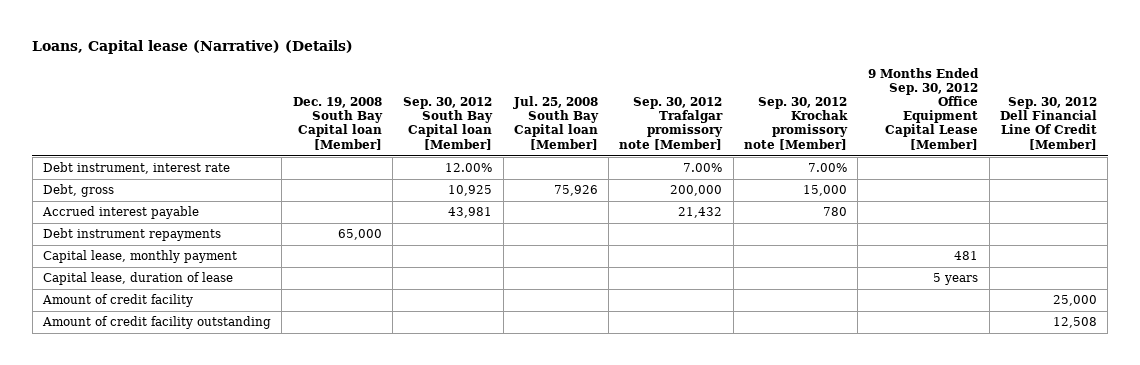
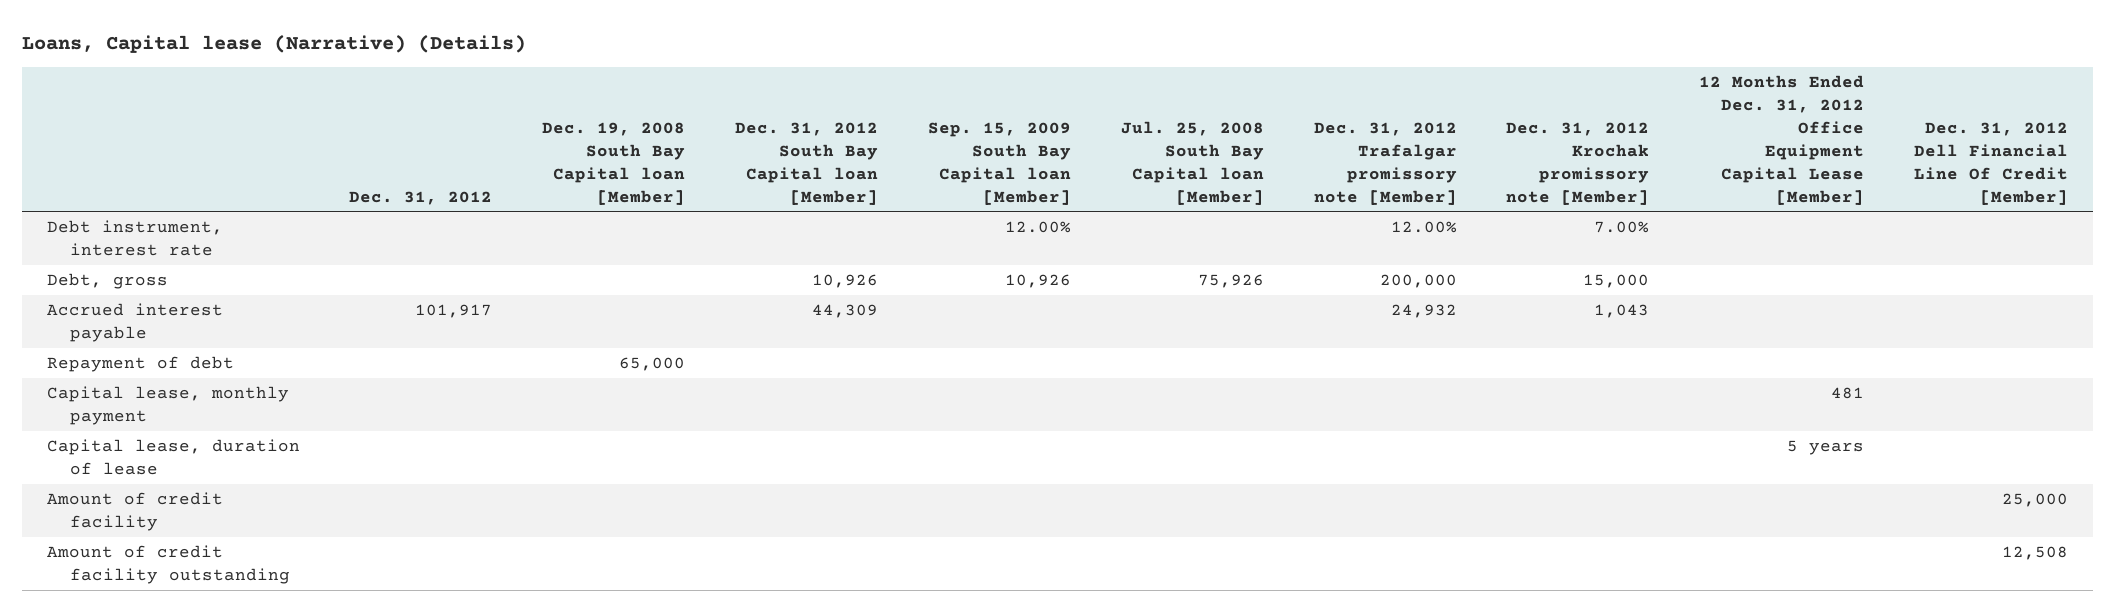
- | Dec. 19, 2008 South Bay Capital loan [Member] | Sep. 30, 2012 South Bay Capital loan [Member] | Jul. 25, 2008 South Bay Capital loan [Member] | Sep. 30, 2012 Trafalgar promissory note [Member] | Sep. 30, 2012 Krochak promissory note [Member] | 9 Months Ended Sep. 30, 2012 Office Equipment Capital Lease [Member] | Sep. 30, 2012 Dell Financial Line Of Credit [Member]
+ | Dec. 31, 2012 | Dec. 19, 2008 South Bay Capital loan [Member] | Dec. 31, 2012 South Bay Capital loan [Member] | Sep. 15, 2009 South Bay Capital loan [Member] | Jul. 25, 2008 South Bay Capital loan [Member] | Dec. 31, 2012 Trafalgar promissory note [Member] | Dec. 31, 2012 Krochak promissory note [Member] | 12 Months Ended Dec. 31, 2012 Office Equipment Capital Lease [Member] | Dec. 31, 2012 Dell Financial Line Of Credit [Member]
- Debt instrument repayments | 65,000 | | | | | |
+ Repayment of debt | | 65,000 | | | | | | |

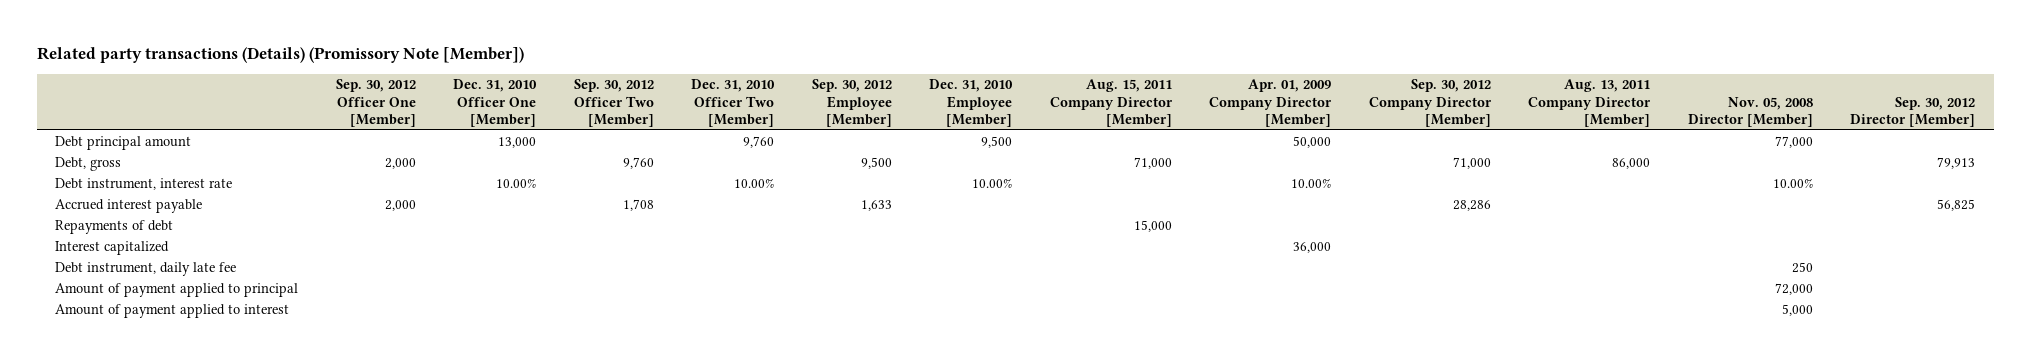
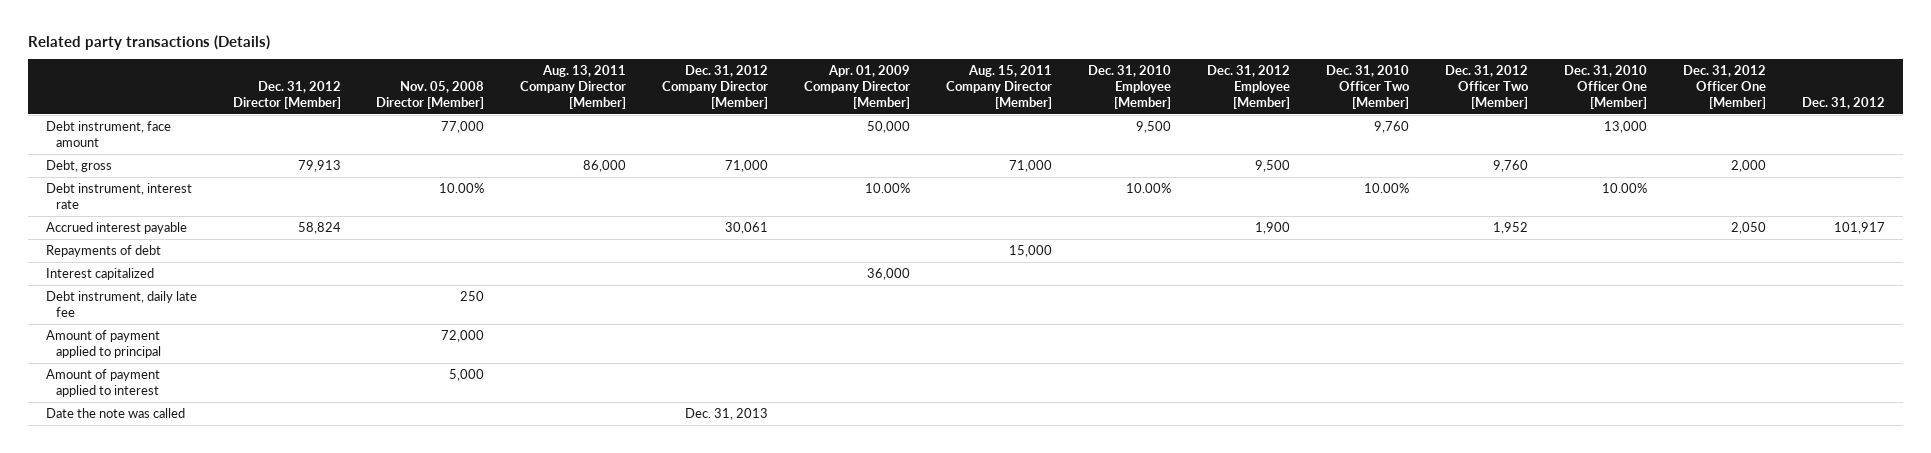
- Related party transactions (Details) (Promissory Note [Member])
+ Related party transactions (Details)
- | Sep. 30, 2012 Officer One [Member] | Dec. 31, 2010 Officer One [Member] | Sep. 30, 2012 Officer Two [Member] | Dec. 31, 2010 Officer Two [Member] | Sep. 30, 2012 Employee [Member] | Dec. 31, 2010 Employee [Member] | Aug. 15, 2011 Company Director [Member] | Apr. 01, 2009 Company Director [Member] | Sep. 30, 2012 Company Director [Member] | Aug. 13, 2011 Company Director [Member] | Nov. 05, 2008 Director [Member] | Sep. 30, 2012 Director [Member]
+ | Dec. 31, 2012 Director [Member] | Nov. 05, 2008 Director [Member] | Aug. 13, 2011 Company Director [Member] | Dec. 31, 2012 Company Director [Member] | Apr. 01, 2009 Company Director [Member] | Aug. 15, 2011 Company Director [Member] | Dec. 31, 2010 Employee [Member] | Dec. 31, 2012 Employee [Member] | Dec. 31, 2010 Officer Two [Member] | Dec. 31, 2012 Officer Two [Member] | Dec. 31, 2010 Officer One [Member] | Dec. 31, 2012 Officer One [Member] | Dec. 31, 2012
- Debt principal amount | | 13,000 | | 9,760 | | 9,500 | | 50,000 | | | 77,000 |
+ Debt instrument, face amount | | 77,000 | | | 50,000 | | 9,500 | | 9,760 | | 13,000 | |
+ Date the note was called | | | | Dec. 31, 2013 | | | | | | | | |

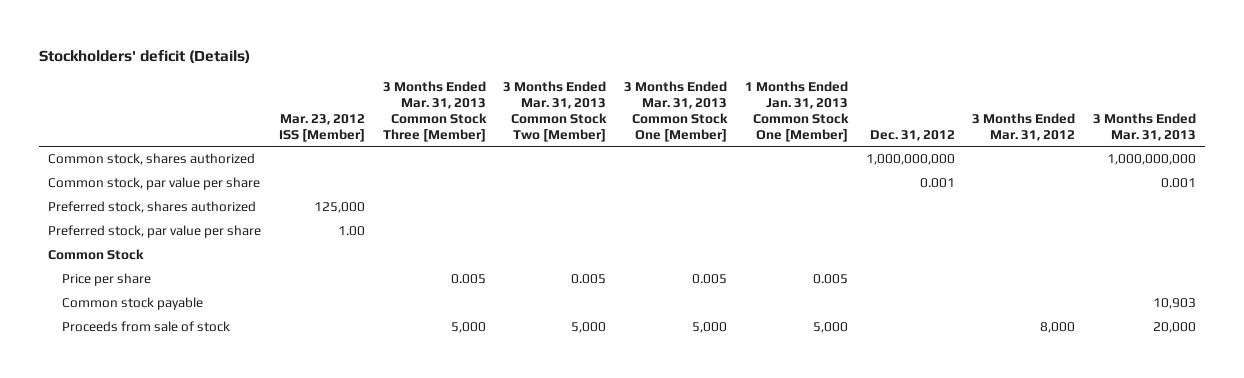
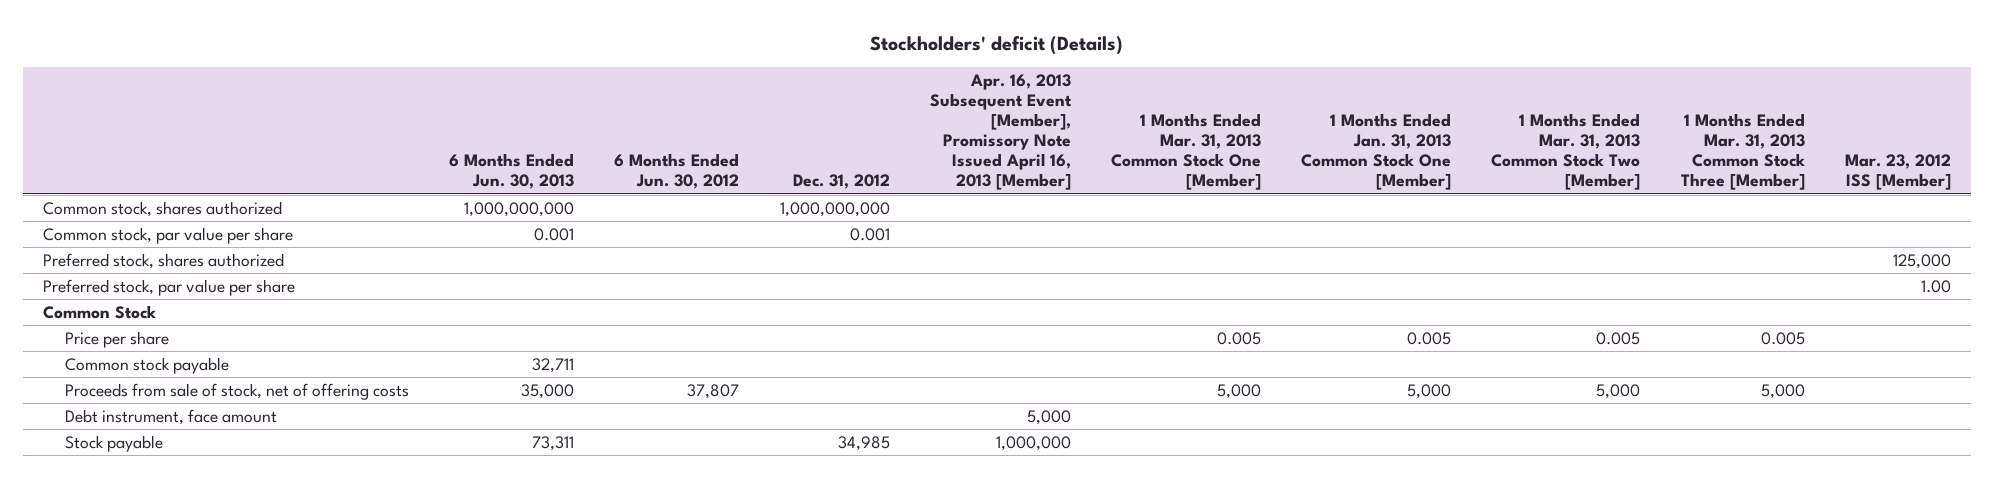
- | Mar. 23, 2012 ISS [Member] | 3 Months Ended Mar. 31, 2013 Common Stock Three [Member] | 3 Months Ended Mar. 31, 2013 Common Stock Two [Member] | 3 Months Ended Mar. 31, 2013 Common Stock One [Member] | 1 Months Ended Jan. 31, 2013 Common Stock One [Member] | Dec. 31, 2012 | 3 Months Ended Mar. 31, 2012 | 3 Months Ended Mar. 31, 2013
+ | 6 Months Ended Jun. 30, 2013 | 6 Months Ended Jun. 30, 2012 | Dec. 31, 2012 | Apr. 16, 2013 Subsequent Event [Member], Promissory Note Issued April 16, 2013 [Member] | 1 Months Ended Mar. 31, 2013 Common Stock One [Member] | 1 Months Ended Jan. 31, 2013 Common Stock One [Member] | 1 Months Ended Mar. 31, 2013 Common Stock Two [Member] | 1 Months Ended Mar. 31, 2013 Common Stock Three [Member] | Mar. 23, 2012 ISS [Member]
- Proceeds from sale of stock | | 5,000 | 5,000 | 5,000 | 5,000 | | 8,000 | 20,000
+ Proceeds from sale of stock, net of offering costs | 35,000 | 37,807 | | | 5,000 | 5,000 | 5,000 | 5,000 |
+ Debt instrument, face amount | | | | 5,000 | | | | |
+ Stock payable | 73,311 | | 34,985 | 1,000,000 | | | | |

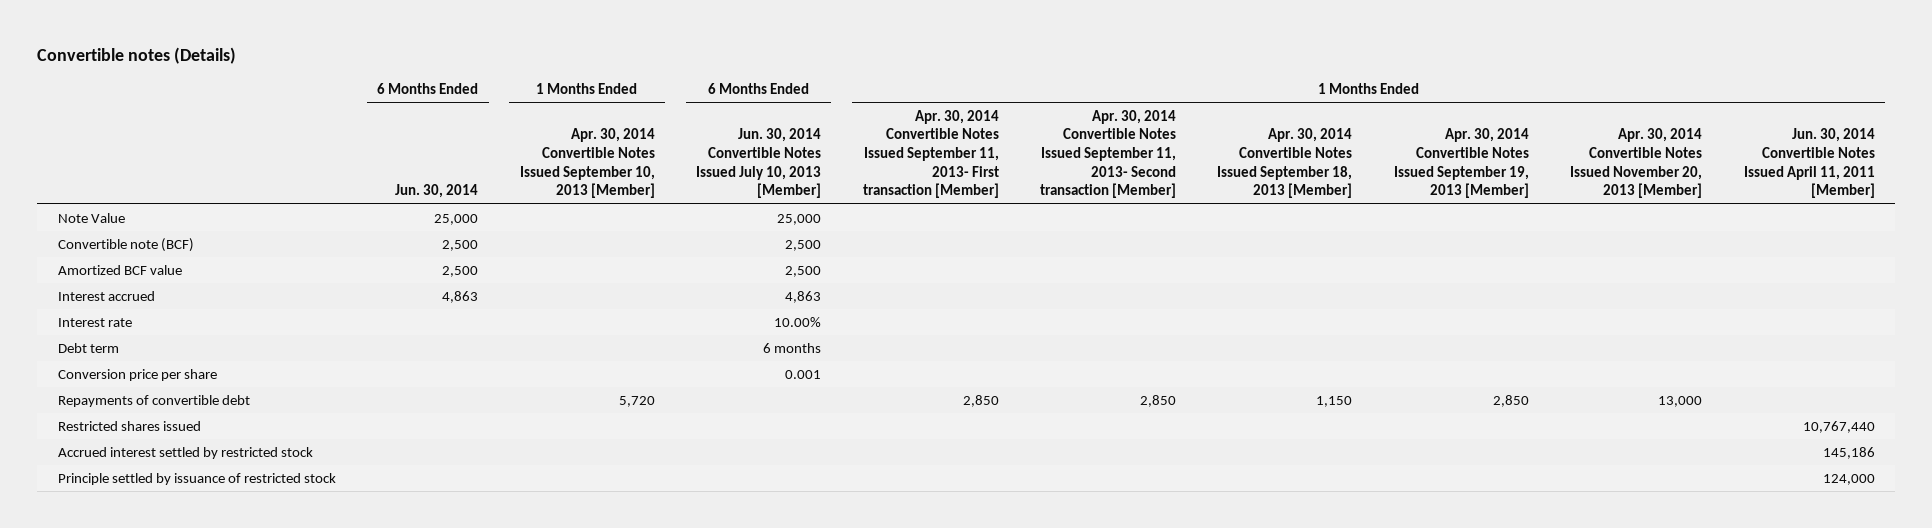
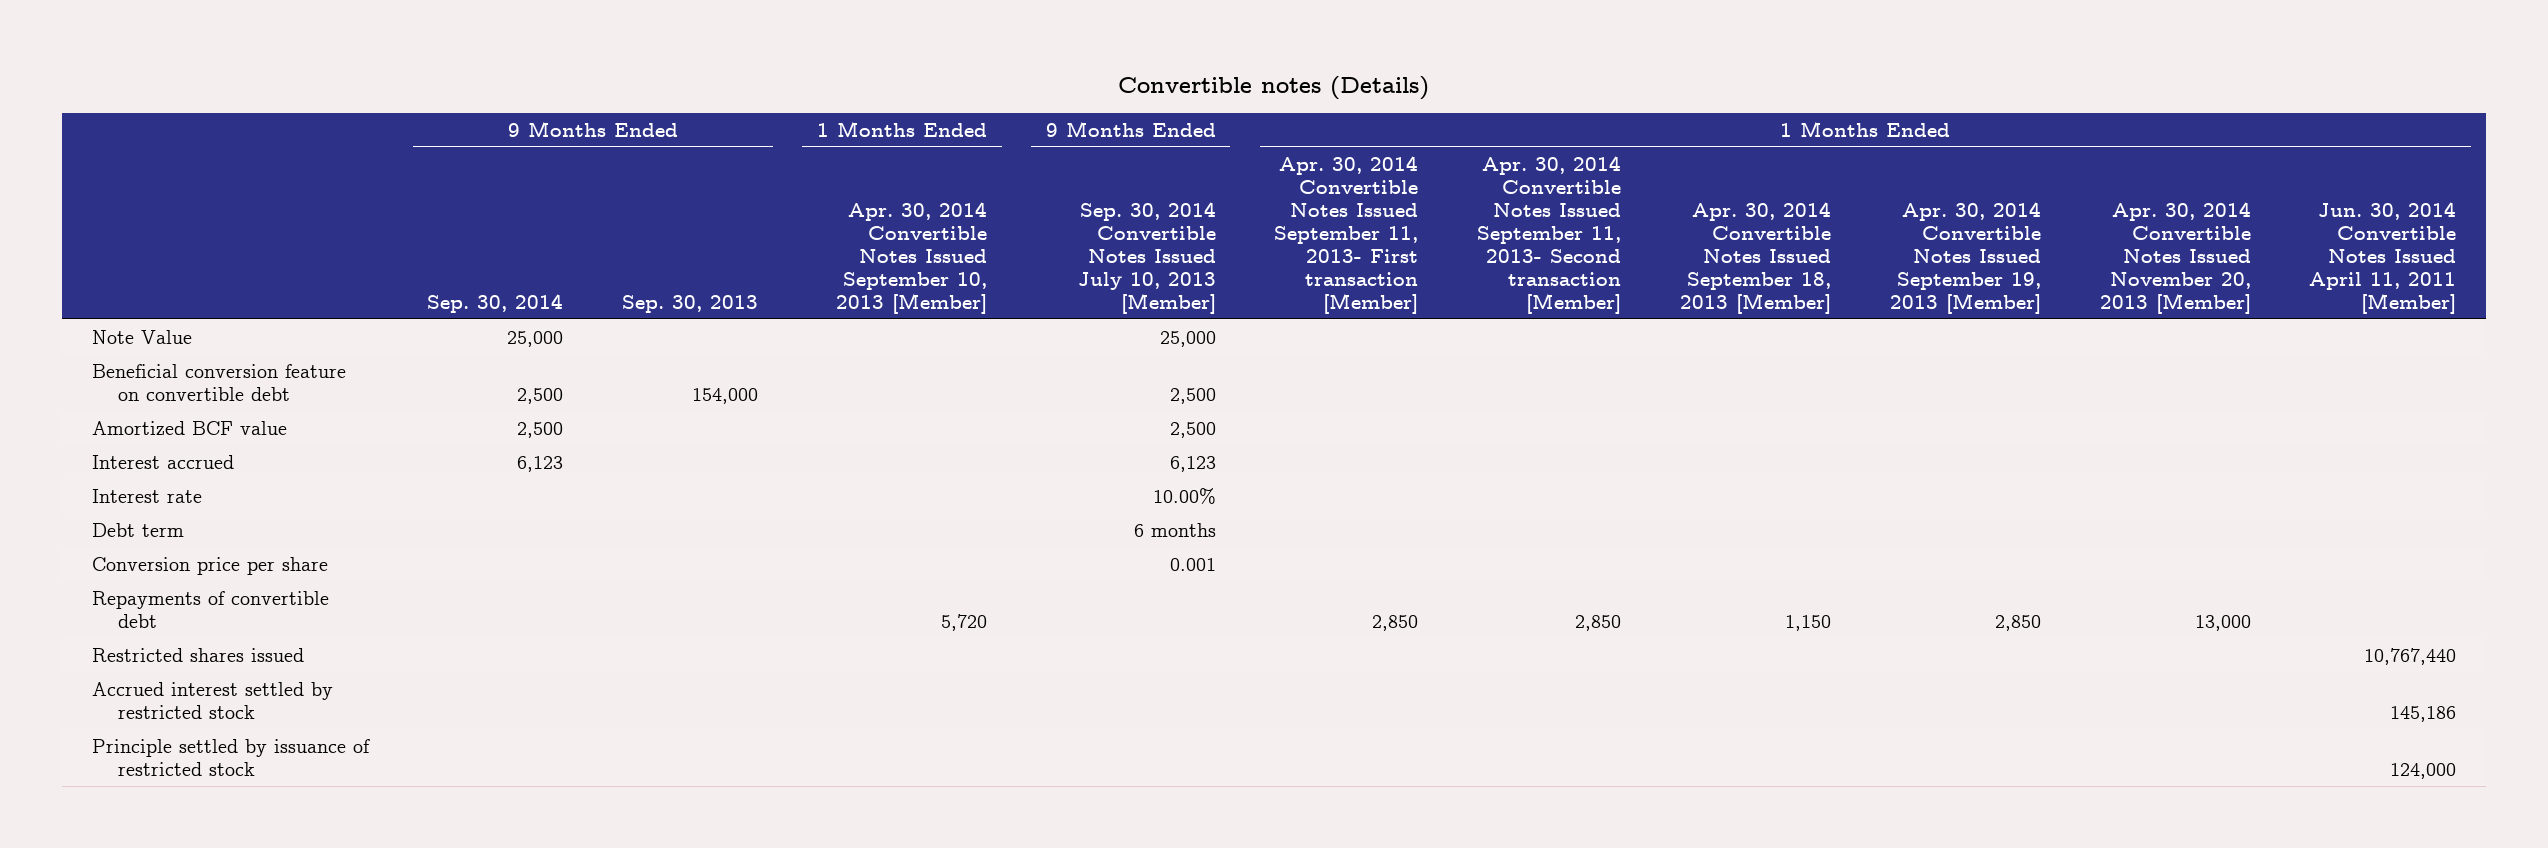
- | 6 Months Ended Jun. 30, 2014 | 1 Months Ended Apr. 30, 2014 Convertible Notes Issued September 10, 2013 [Member] | 6 Months Ended Jun. 30, 2014 Convertible Notes Issued July 10, 2013 [Member] | 1 Months Ended Apr. 30, 2014 Convertible Notes Issued September 11, 2013- First transaction [Member] | 1 Months Ended Apr. 30, 2014 Convertible Notes Issued September 11, 2013- Second transaction [Member] | 1 Months Ended Apr. 30, 2014 Convertible Notes Issued September 18, 2013 [Member] | 1 Months Ended Apr. 30, 2014 Convertible Notes Issued September 19, 2013 [Member] | 1 Months Ended Apr. 30, 2014 Convertible Notes Issued November 20, 2013 [Member] | 1 Months Ended Jun. 30, 2014 Convertible Notes Issued April 11, 2011 [Member]
+ | 9 Months Ended Sep. 30, 2014 | 9 Months Ended Sep. 30, 2013 | 1 Months Ended Apr. 30, 2014 Convertible Notes Issued September 10, 2013 [Member] | 9 Months Ended Sep. 30, 2014 Convertible Notes Issued July 10, 2013 [Member] | 1 Months Ended Apr. 30, 2014 Convertible Notes Issued September 11, 2013- First transaction [Member] | 1 Months Ended Apr. 30, 2014 Convertible Notes Issued September 11, 2013- Second transaction [Member] | 1 Months Ended Apr. 30, 2014 Convertible Notes Issued September 18, 2013 [Member] | 1 Months Ended Apr. 30, 2014 Convertible Notes Issued September 19, 2013 [Member] | 1 Months Ended Apr. 30, 2014 Convertible Notes Issued November 20, 2013 [Member] | 1 Months Ended Jun. 30, 2014 Convertible Notes Issued April 11, 2011 [Member]
- Convertible note (BCF) | 2,500 | | 2,500 | | | | | |
+ Beneficial conversion feature on convertible debt | 2,500 | 154,000 | | 2,500 | | | | | |

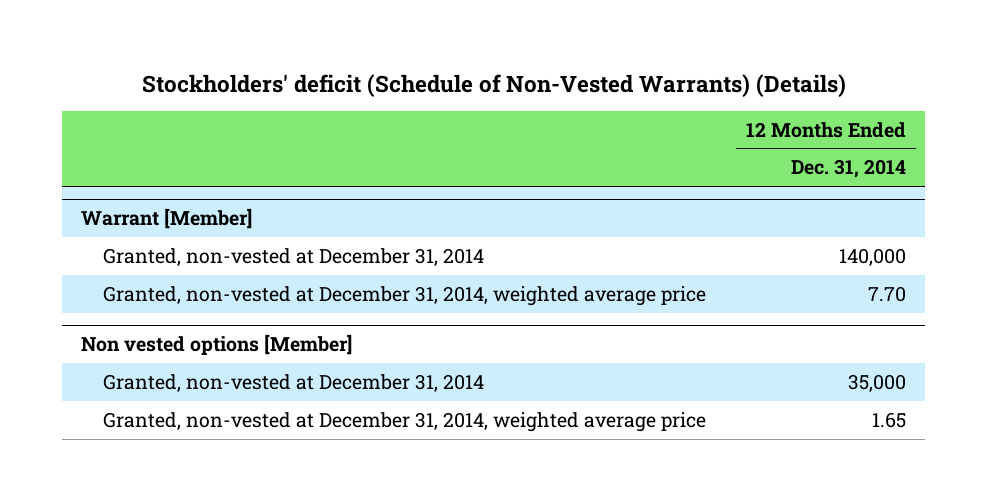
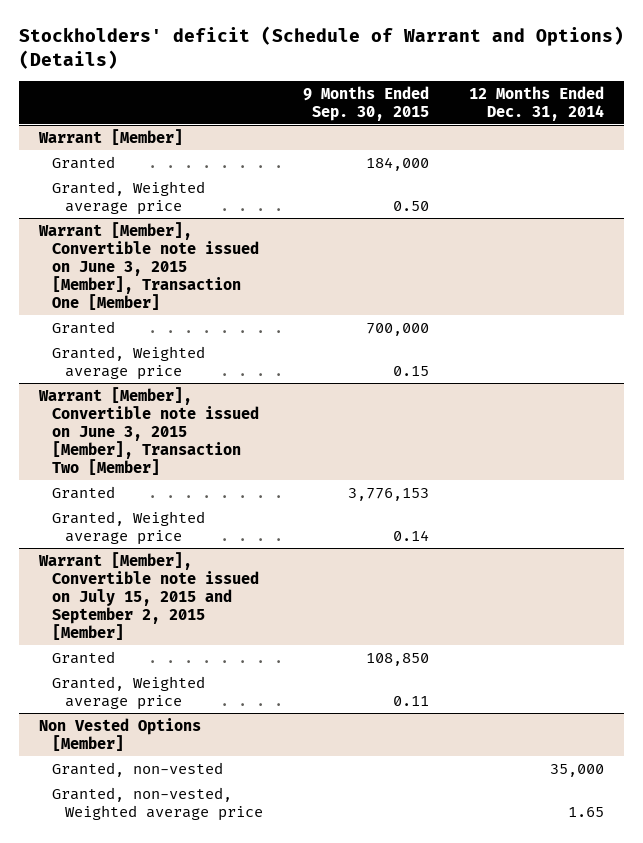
- Stockholders' deficit (Schedule of Non-Vested Warrants) (Details)
+ Stockholders' deficit (Schedule of Warrant and Options) (Details)
- | 12 Months Ended Dec. 31, 2014
+ | 9 Months Ended Sep. 30, 2015 | 12 Months Ended Dec. 31, 2014
@ Warrant [Member]
- Granted, non-vested at December 31, 2014 | 140,000
- Granted, non-vested at December 31, 2014, weighted average price | 7.70
- Non vested options [Member]
- Granted, non-vested at December 31, 2014 | 35,000
- Granted, non-vested at December 31, 2014, weighted average price | 1.65
@ Warrant [Member]
+ Granted | 184,000 |
+ Granted, Weighted average price | 0.50 |
+ Warrant [Member], Convertible note issued on June 3, 2015 [Member], Transaction One [Member]
+ Granted | 700,000 |
+ Granted, Weighted average price | 0.15 |
+ Warrant [Member], Convertible note issued on June 3, 2015 [Member], Transaction Two [Member]
+ Granted | 3,776,153 |
+ Granted, Weighted average price | 0.14 |
+ Warrant [Member], Convertible note issued on July 15, 2015 and September 2, 2015 [Member]
+ Granted | 108,850 |
+ Granted, Weighted average price | 0.11 |
+ Non Vested Options [Member]
+ Granted, non-vested | | 35,000
+ Granted, non-vested, Weighted average price | | 1.65

